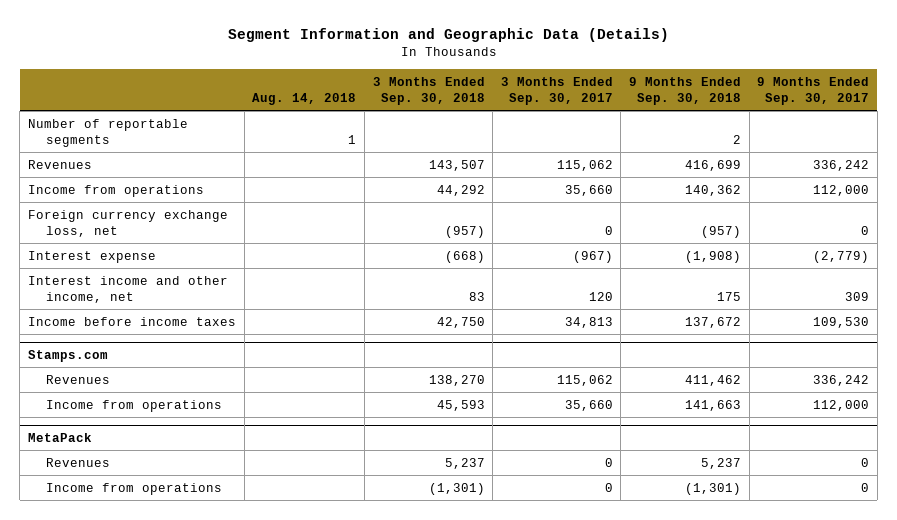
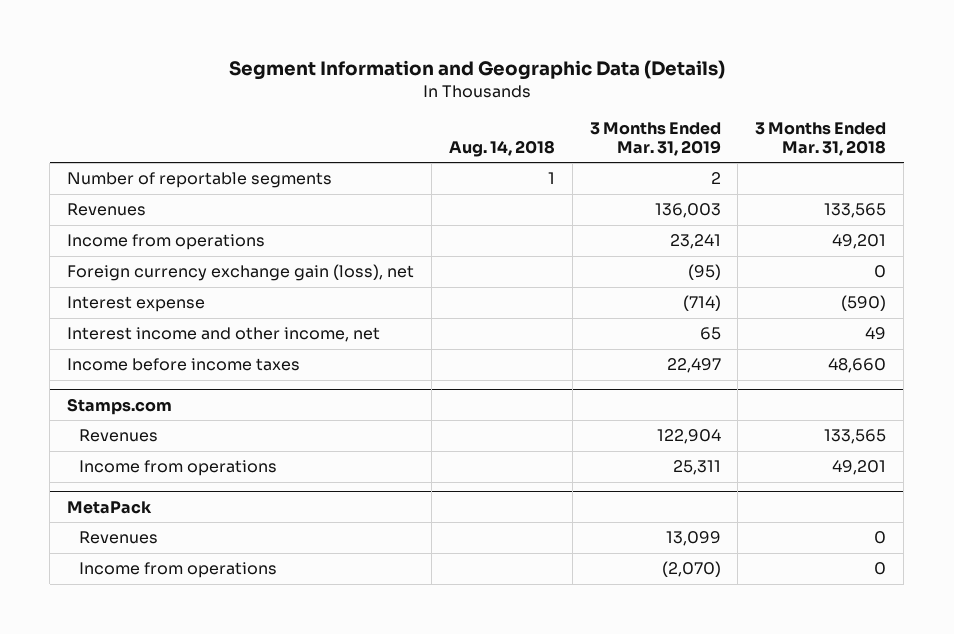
- | Aug. 14, 2018 | 3 Months Ended Sep. 30, 2018 | 3 Months Ended Sep. 30, 2017 | 9 Months Ended Sep. 30, 2018 | 9 Months Ended Sep. 30, 2017
+ | Aug. 14, 2018 | 3 Months Ended Mar. 31, 2019 | 3 Months Ended Mar. 31, 2018
- Foreign currency exchange loss, net | | (957) | 0 | (957) | 0
+ Foreign currency exchange gain (loss), net | | (95) | 0

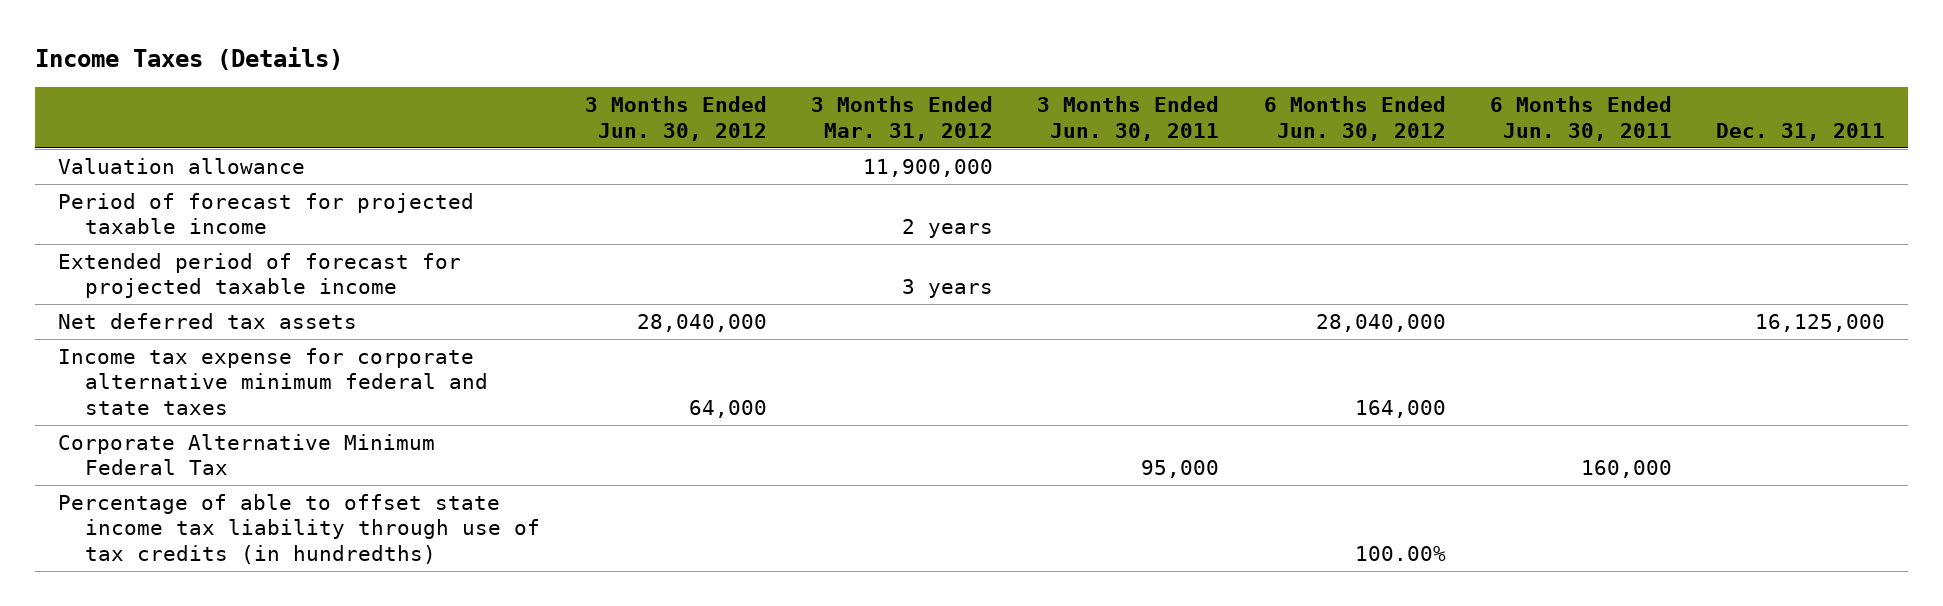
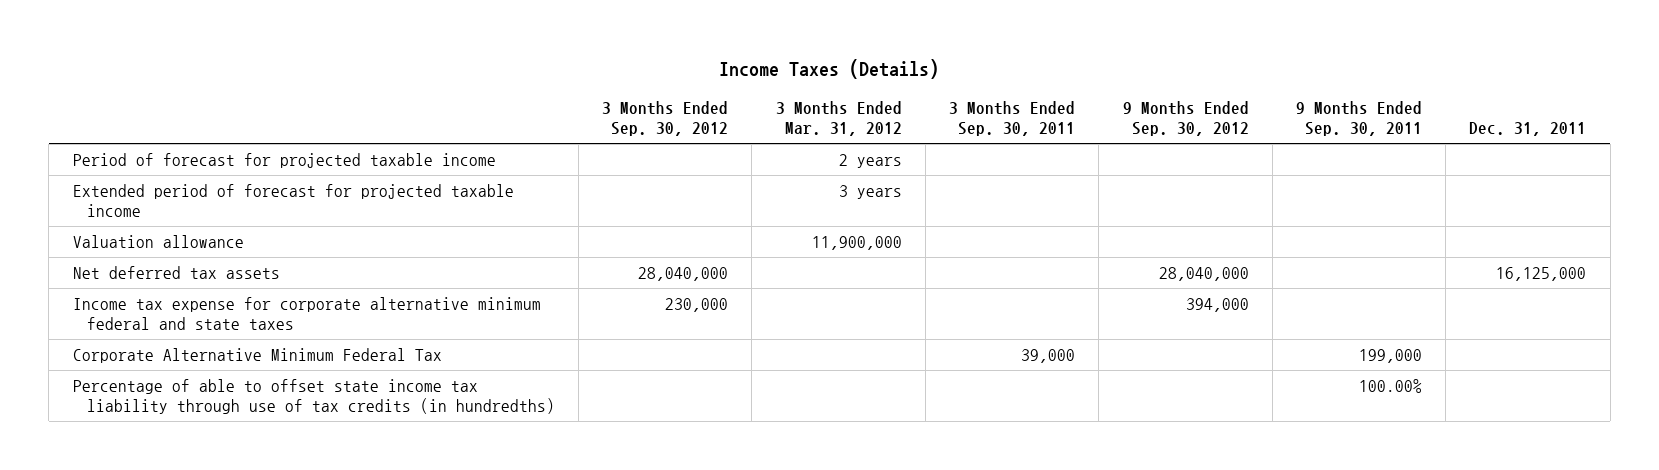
- | 3 Months Ended Jun. 30, 2012 | 3 Months Ended Mar. 31, 2012 | 3 Months Ended Jun. 30, 2011 | 6 Months Ended Jun. 30, 2012 | 6 Months Ended Jun. 30, 2011 | Dec. 31, 2011
+ | 3 Months Ended Sep. 30, 2012 | 3 Months Ended Mar. 31, 2012 | 3 Months Ended Sep. 30, 2011 | 9 Months Ended Sep. 30, 2012 | 9 Months Ended Sep. 30, 2011 | Dec. 31, 2011
moved down: Valuation allowance | | 11,900,000 | | | |

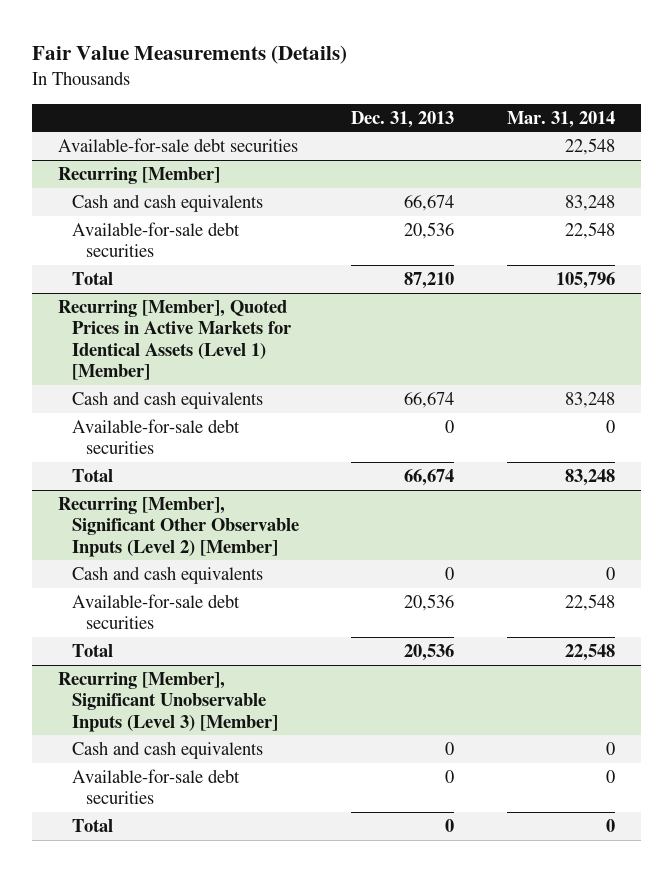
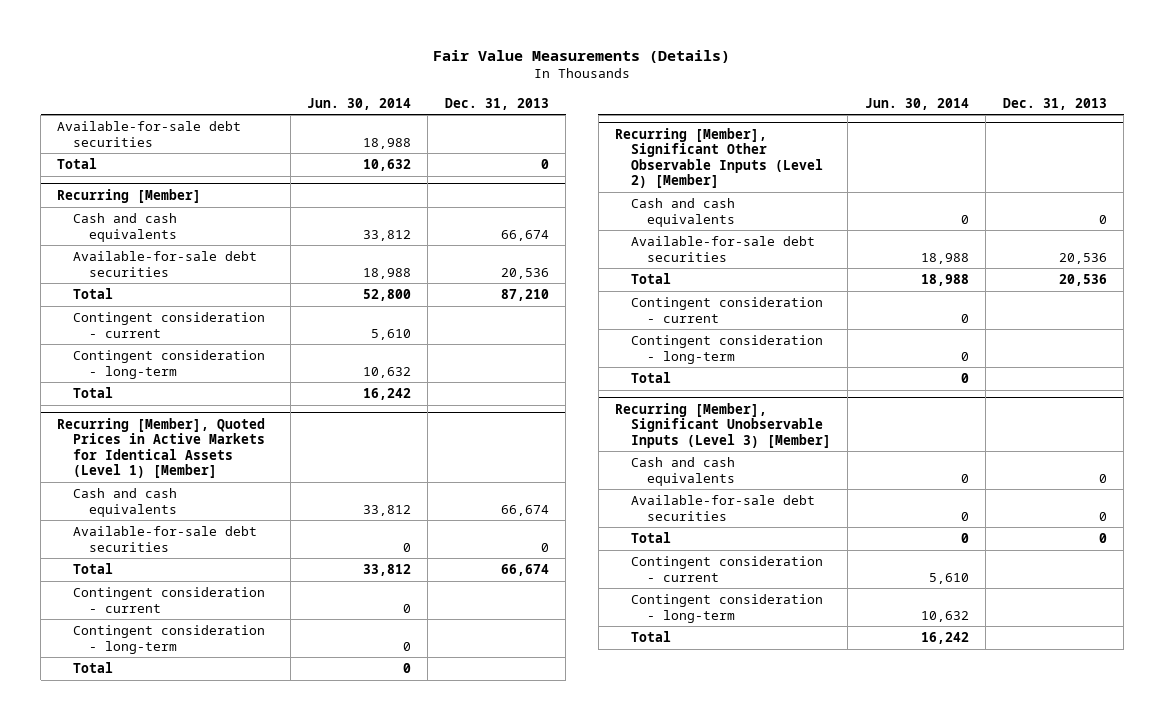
- | Dec. 31, 2013 | Mar. 31, 2014
+ | Jun. 30, 2014 | Dec. 31, 2013
+ Total | 10,632 | 0
@ Recurring [Member]
+ Contingent consideration - current | 5,610 |
+ Contingent consideration - long-term | 10,632 |
+ Total | 16,242 |
@ Recurring [Member], Quoted Prices in Active Markets for Identical Assets (Level 1) [Member]
+ Contingent consideration - current | 0 |
+ Contingent consideration - long-term | 0 |
+ Total | 0 |
@ Recurring [Member], Significant Other Observable Inputs (Level 2) [Member]
+ Contingent consideration - current | 0 |
+ Contingent consideration - long-term | 0 |
+ Total | 0 |
@ Recurring [Member], Significant Unobservable Inputs (Level 3) [Member]
+ Contingent consideration - current | 5,610 |
+ Contingent consideration - long-term | 10,632 |
+ Total | 16,242 |

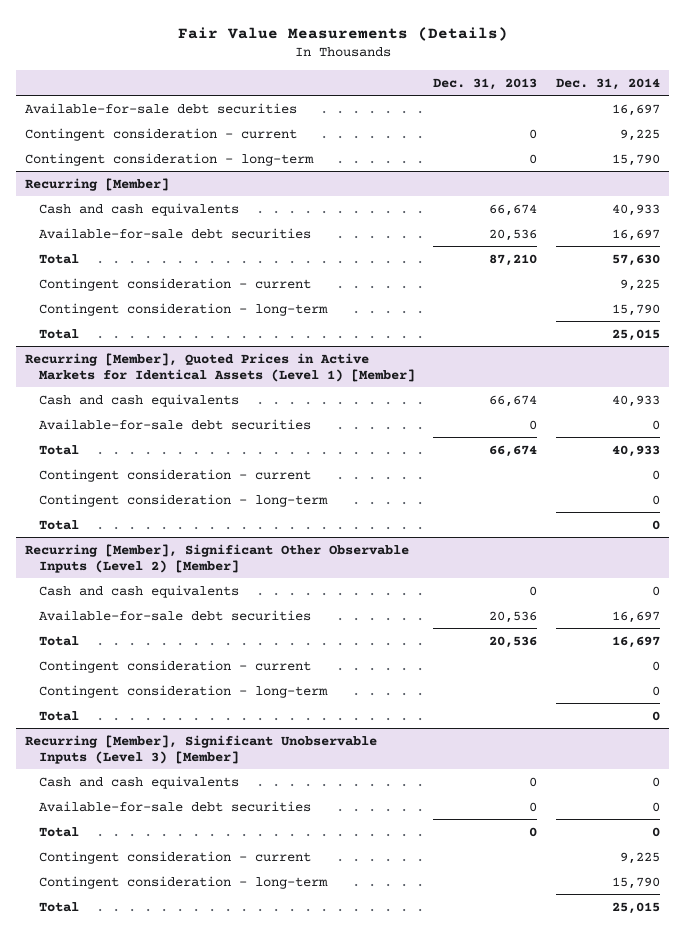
- | Jun. 30, 2014 | Dec. 31, 2013
+ | Dec. 31, 2013 | Dec. 31, 2014
- Total | 10,632 | 0
+ Contingent consideration - current | 0 | 9,225
+ Contingent consideration - long-term | 0 | 15,790

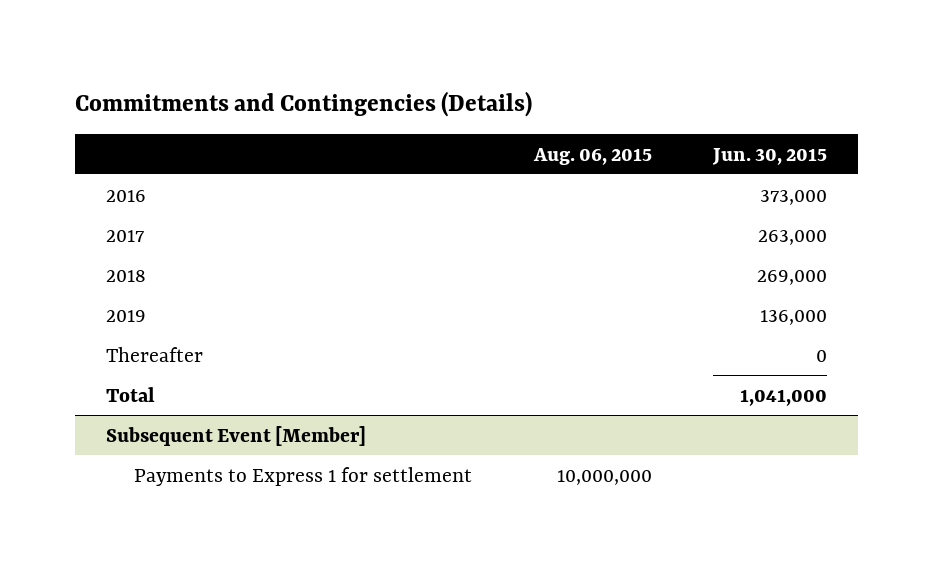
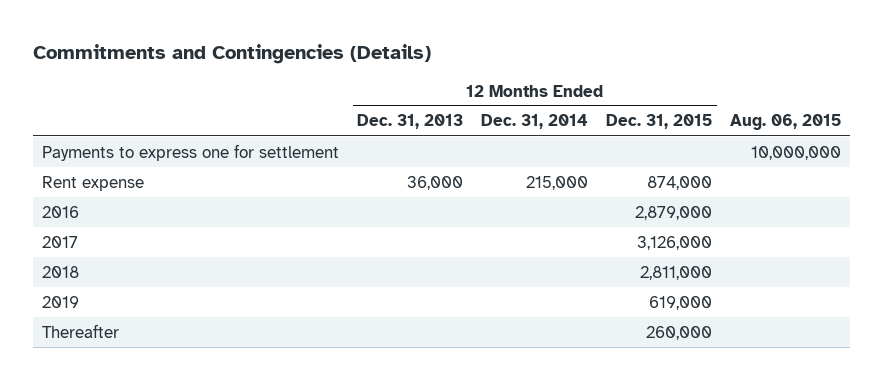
- | Aug. 06, 2015 | Jun. 30, 2015
+ | 12 Months Ended Dec. 31, 2013 | 12 Months Ended Dec. 31, 2014 | 12 Months Ended Dec. 31, 2015 | Aug. 06, 2015
+ Payments to express one for settlement | | | | 10,000,000
+ Rent expense | 36,000 | 215,000 | 874,000 |
- Total | | 1,041,000
- Subsequent Event [Member]
- Payments to Express 1 for settlement | 10,000,000 |

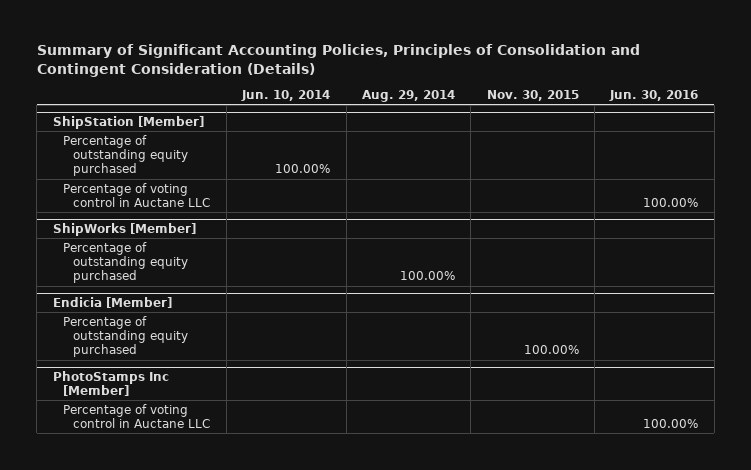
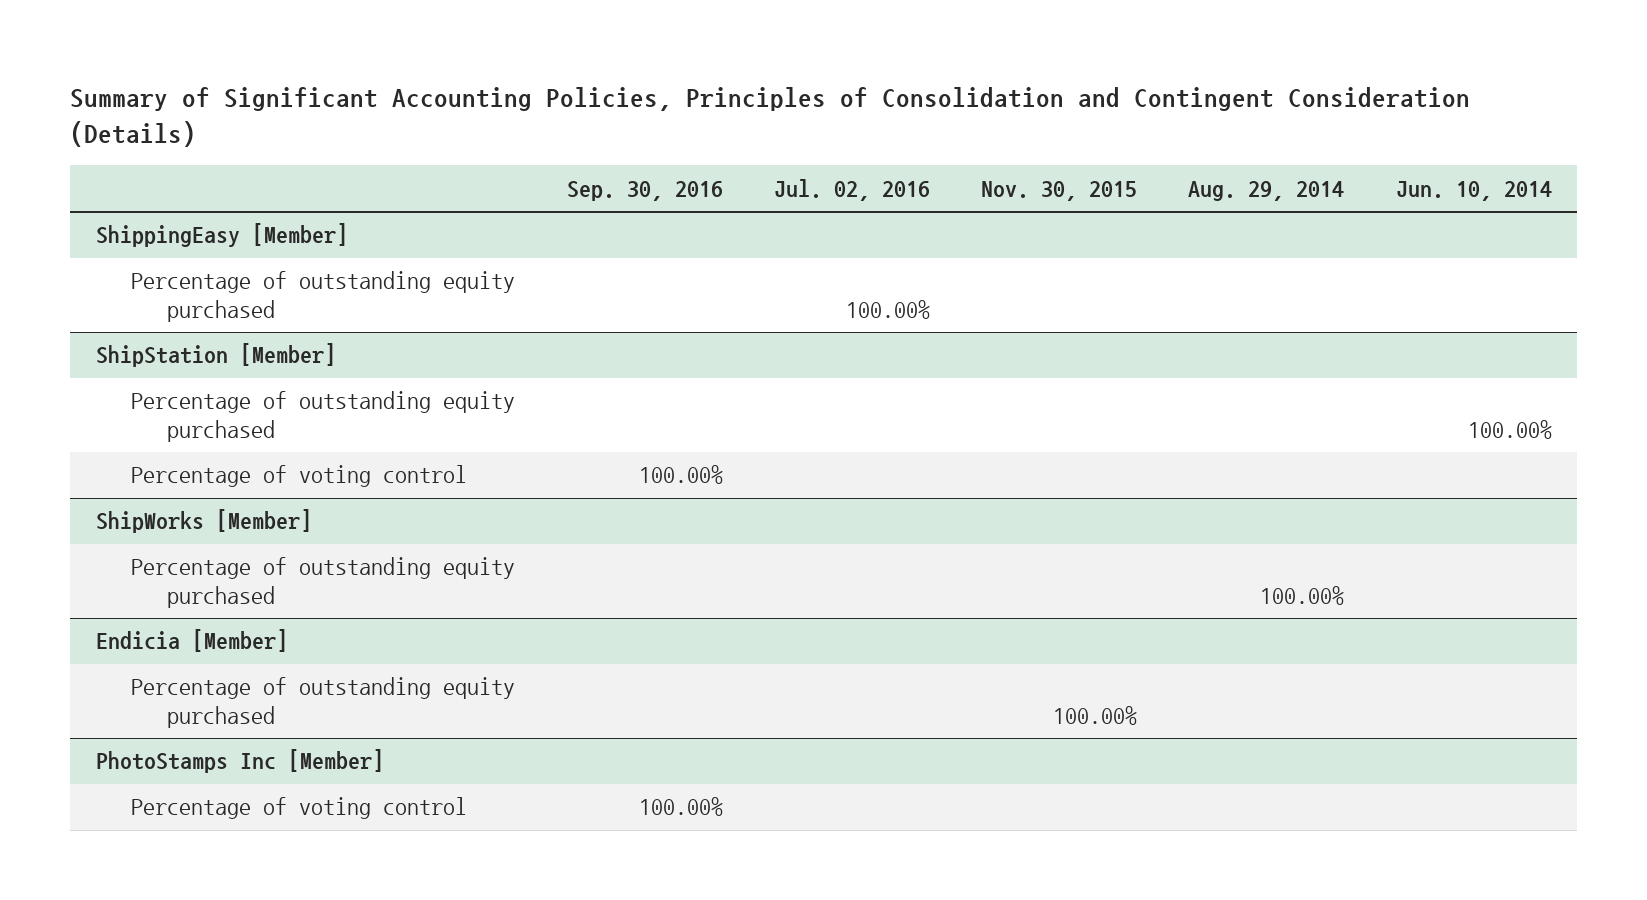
- | Jun. 10, 2014 | Aug. 29, 2014 | Nov. 30, 2015 | Jun. 30, 2016
+ | Sep. 30, 2016 | Jul. 02, 2016 | Nov. 30, 2015 | Aug. 29, 2014 | Jun. 10, 2014
+ ShippingEasy [Member]
+ Percentage of outstanding equity purchased | | 100.00% | | |
@ ShipStation [Member]
- Percentage of voting control in Auctane LLC | | | | 100.00%
+ Percentage of voting control | 100.00% | | | |
@ PhotoStamps Inc [Member]
- Percentage of voting control in Auctane LLC | | | | 100.00%
+ Percentage of voting control | 100.00% | | | |

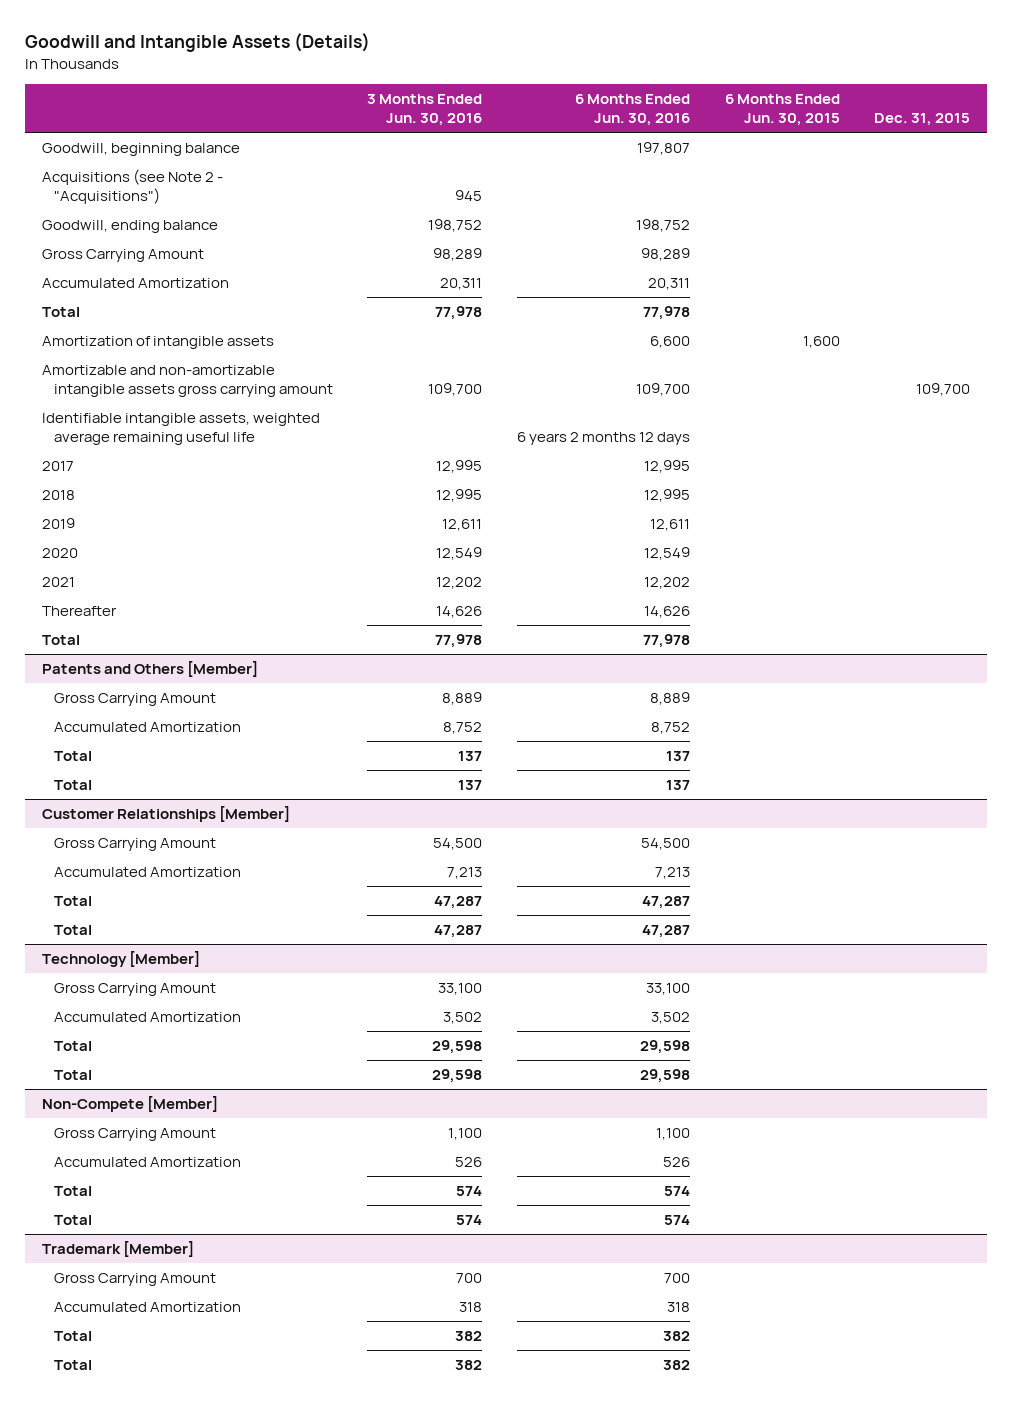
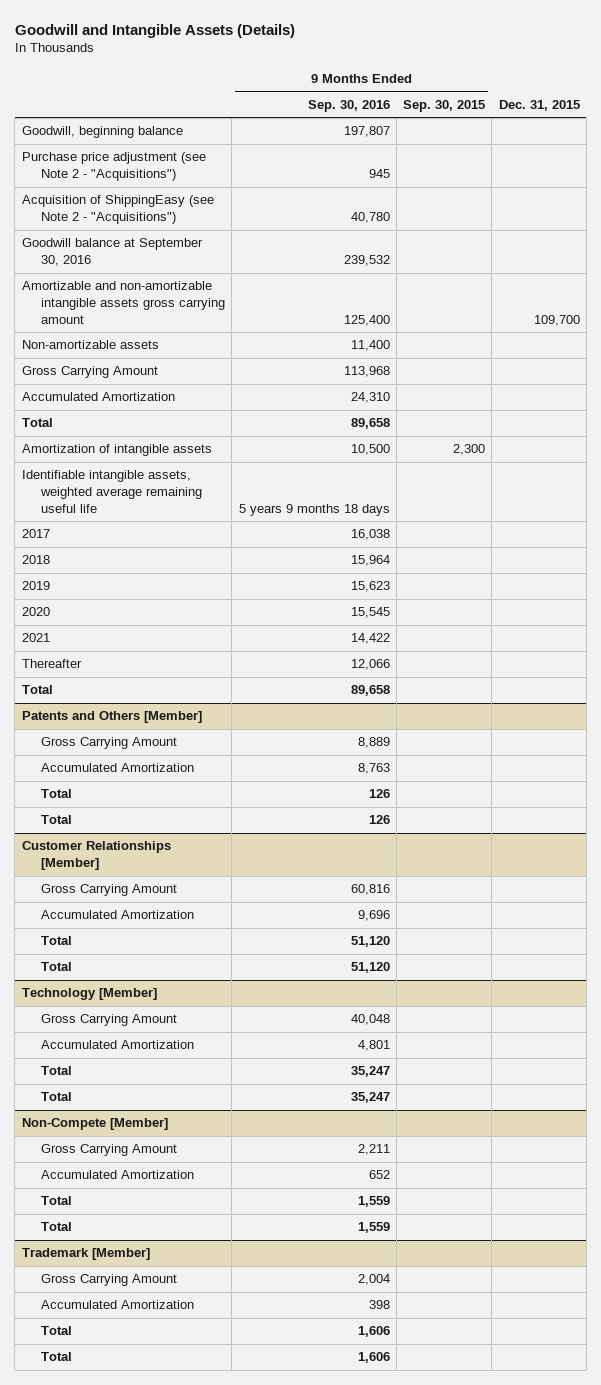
- | 3 Months Ended Jun. 30, 2016 | 6 Months Ended Jun. 30, 2016 | 6 Months Ended Jun. 30, 2015 | Dec. 31, 2015
+ | 9 Months Ended Sep. 30, 2016 | 9 Months Ended Sep. 30, 2015 | Dec. 31, 2015
- Acquisitions (see Note 2 - "Acquisitions") | 945 | | |
- Goodwill, ending balance | 198,752 | 198,752 | |
+ Purchase price adjustment (see Note 2 - "Acquisitions") | 945 | |
+ Acquisition of ShippingEasy (see Note 2 - "Acquisitions") | 40,780 | |
+ Goodwill balance at September 30, 2016 | 239,532 | |
moved up: Amortizable and non-amortizable intangible assets gross carrying amount | 125,400 | | 109,700
+ Non-amortizable assets | 11,400 | |

